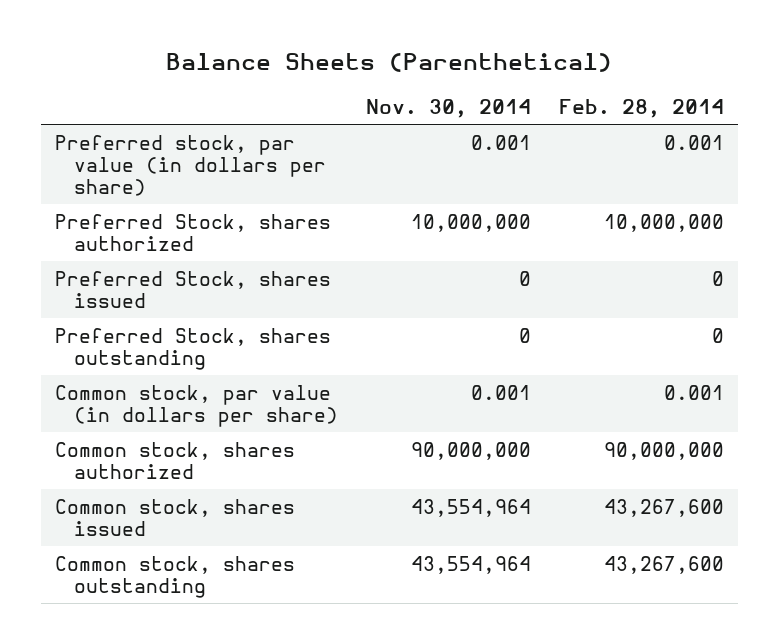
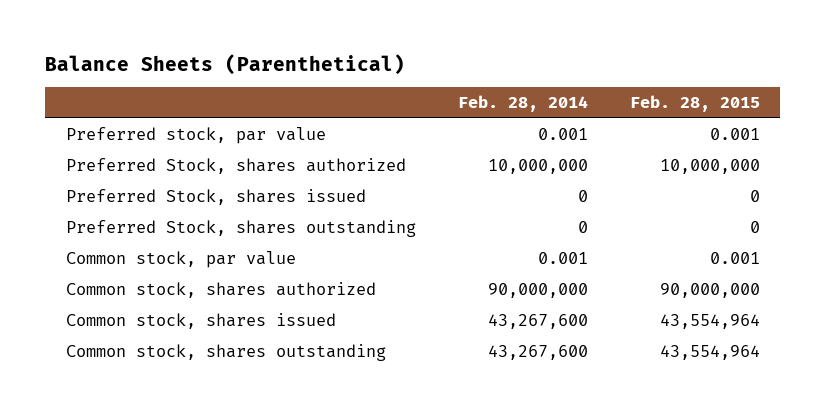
- | Nov. 30, 2014 | Feb. 28, 2014
+ | Feb. 28, 2014 | Feb. 28, 2015
- Preferred stock, par value (in dollars per share) | 0.001 | 0.001
+ Preferred stock, par value | 0.001 | 0.001
- Common stock, par value (in dollars per share) | 0.001 | 0.001
+ Common stock, par value | 0.001 | 0.001

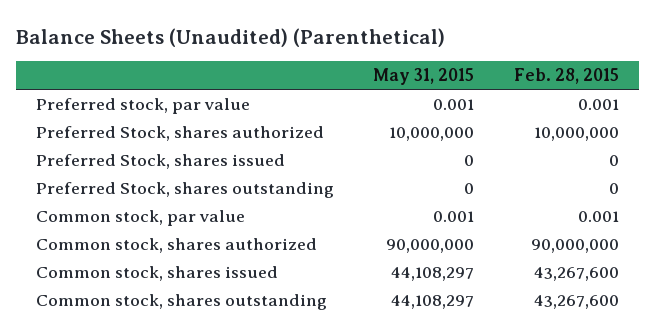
- Balance Sheets (Parenthetical)
+ Balance Sheets (Unaudited) (Parenthetical)
- | Feb. 28, 2014 | Feb. 28, 2015
+ | May 31, 2015 | Feb. 28, 2015
- Common stock, shares issued | 43,267,600 | 43,554,964
- Common stock, shares outstanding | 43,267,600 | 43,554,964
+ Common stock, shares issued | 44,108,297 | 43,267,600
+ Common stock, shares outstanding | 44,108,297 | 43,267,600

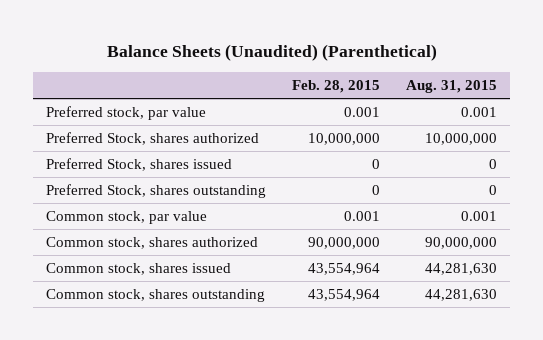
- | May 31, 2015 | Feb. 28, 2015
+ | Feb. 28, 2015 | Aug. 31, 2015
- Common stock, shares issued | 44,108,297 | 43,267,600
- Common stock, shares outstanding | 44,108,297 | 43,267,600
+ Common stock, shares issued | 43,554,964 | 44,281,630
+ Common stock, shares outstanding | 43,554,964 | 44,281,630

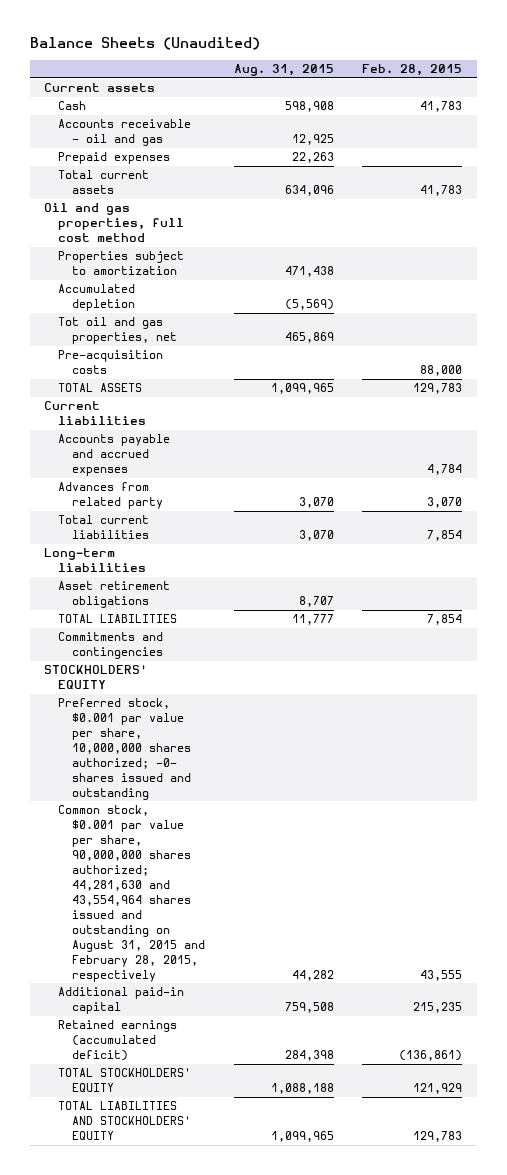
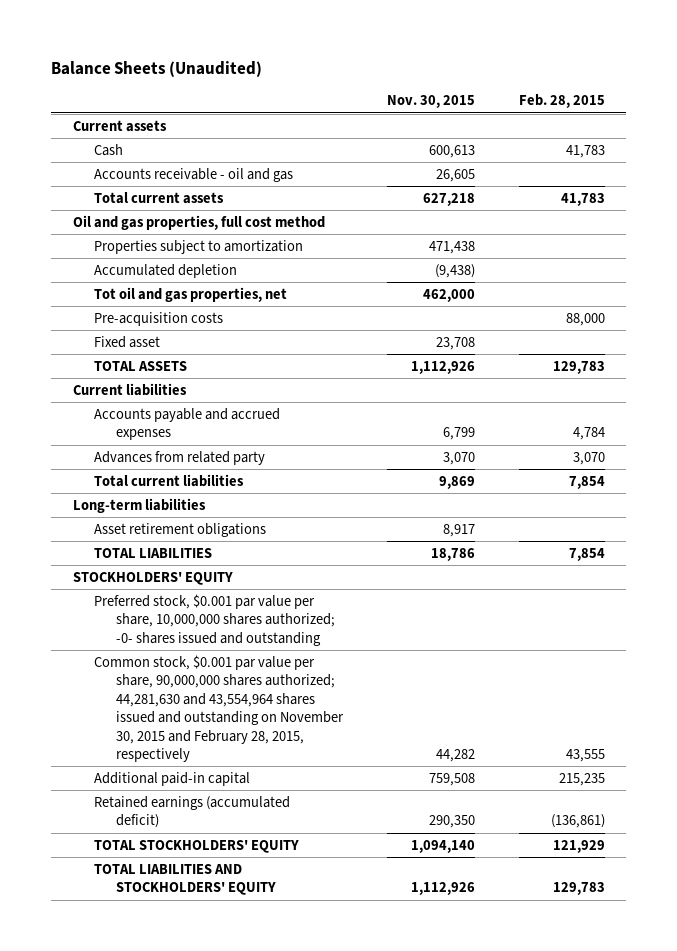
- | Aug. 31, 2015 | Feb. 28, 2015
+ | Nov. 30, 2015 | Feb. 28, 2015
- Prepaid expenses | 22,263 |
+ Fixed asset | 23,708 |
- Commitments and contingencies
- Common stock, $0.001 par value per share, 90,000,000 shares authorized; 44,281,630 and 43,554,964 shares issued and outstanding on August 31, 2015 and February 28, 2015, respectively | 44,282 | 43,555
+ Common stock, $0.001 par value per share, 90,000,000 shares authorized; 44,281,630 and 43,554,964 shares issued and outstanding on November 30, 2015 and February 28, 2015, respectively | 44,282 | 43,555

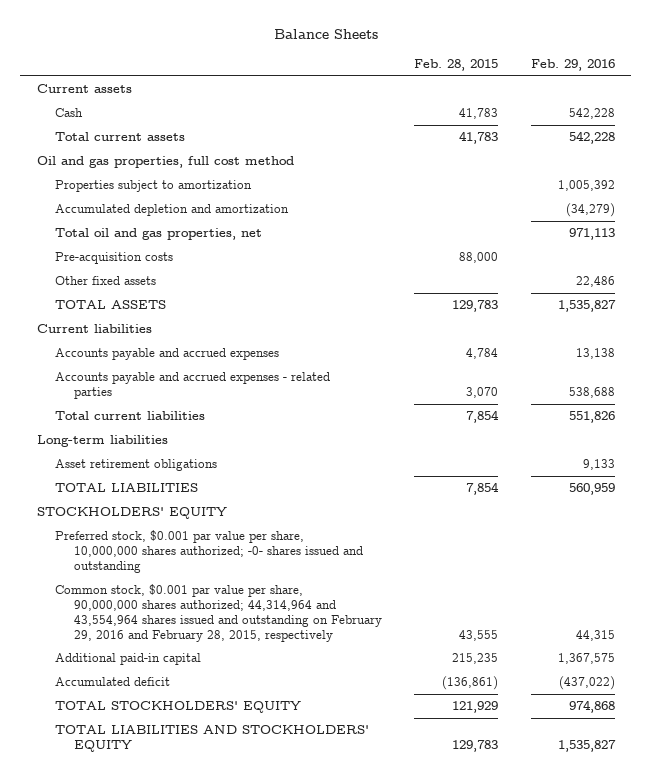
- Balance Sheets (Unaudited)
+ Balance Sheets
- | Nov. 30, 2015 | Feb. 28, 2015
+ | Feb. 28, 2015 | Feb. 29, 2016
- Accounts receivable - oil and gas | 26,605 |
- Accumulated depletion | (9,438) |
- Tot oil and gas properties, net | 462,000 |
+ Accumulated depletion and amortization | | (34,279)
+ Total oil and gas properties, net | | 971,113
- Fixed asset | 23,708 |
+ Other fixed assets | | 22,486
- Advances from related party | 3,070 | 3,070
+ Accounts payable and accrued expenses - related parties | 3,070 | 538,688
- Common stock, $0.001 par value per share, 90,000,000 shares authorized; 44,281,630 and 43,554,964 shares issued and outstanding on November 30, 2015 and February 28, 2015, respectively | 44,282 | 43,555
+ Common stock, $0.001 par value per share, 90,000,000 shares authorized; 44,314,964 and 43,554,964 shares issued and outstanding on February 29, 2016 and February 28, 2015, respectively | 43,555 | 44,315
- Retained earnings (accumulated deficit) | 290,350 | (136,861)
+ Accumulated deficit | (136,861) | (437,022)

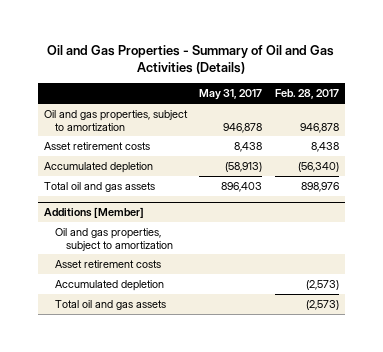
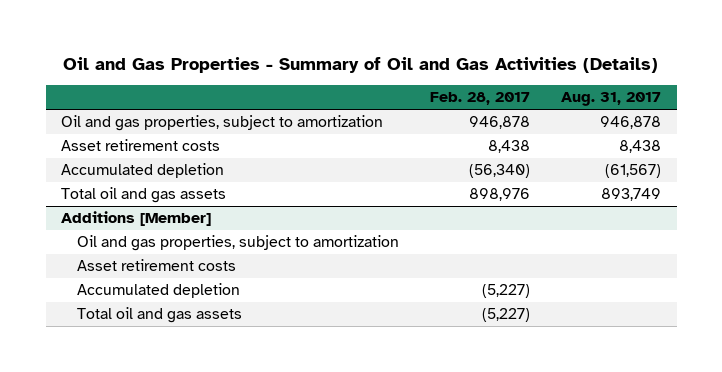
- | May 31, 2017 | Feb. 28, 2017
+ | Feb. 28, 2017 | Aug. 31, 2017
@ Additions [Member]
- Accumulated depletion | | (2,573)
- Total oil and gas assets | | (2,573)
+ Accumulated depletion | (5,227) |
+ Total oil and gas assets | (5,227) |

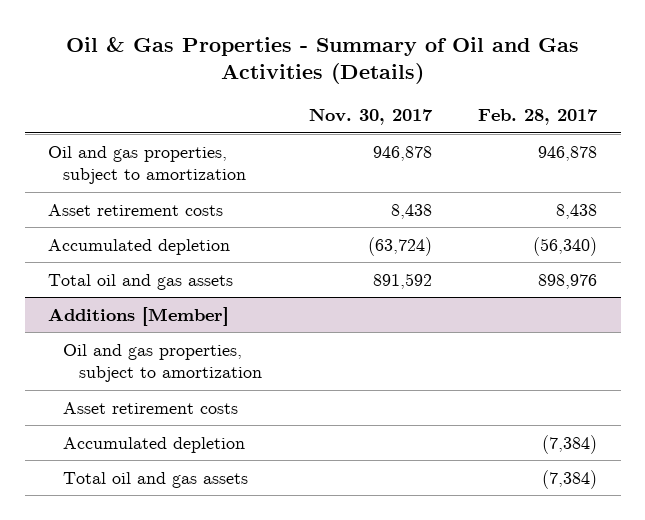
- Oil and Gas Properties - Summary of Oil and Gas Activities (Details)
+ Oil & Gas Properties - Summary of Oil and Gas Activities (Details)
- | Feb. 28, 2017 | Aug. 31, 2017
+ | Nov. 30, 2017 | Feb. 28, 2017
@ Additions [Member]
- Accumulated depletion | (5,227) |
- Total oil and gas assets | (5,227) |
+ Accumulated depletion | | (7,384)
+ Total oil and gas assets | | (7,384)

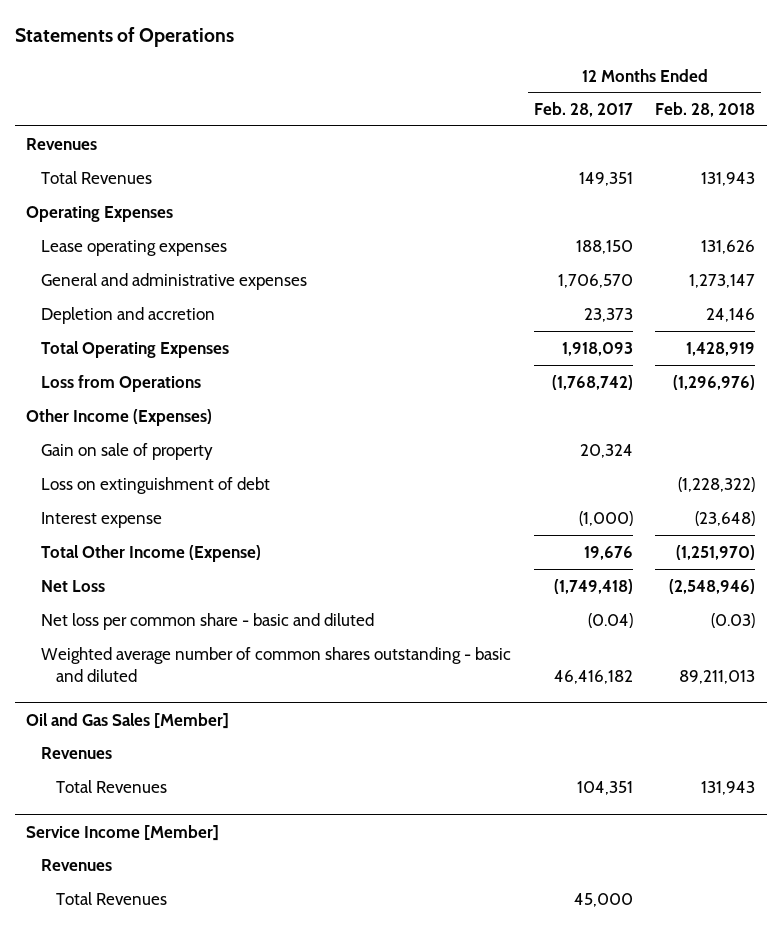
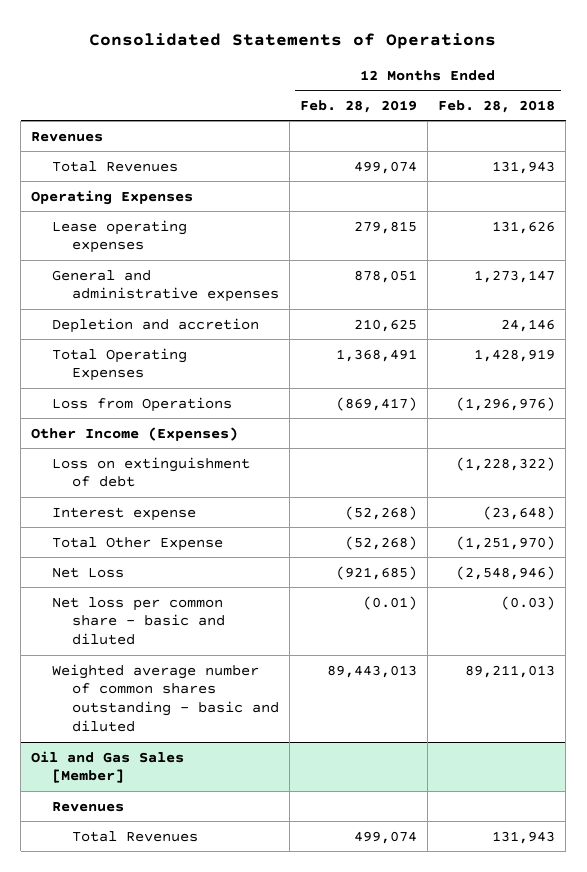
- Statements of Operations
+ Consolidated Statements of Operations
- | 12 Months Ended Feb. 28, 2017 | 12 Months Ended Feb. 28, 2018
+ | 12 Months Ended Feb. 28, 2019 | 12 Months Ended Feb. 28, 2018
- Gain on sale of property | 20,324 |
- Total Other Income (Expense) | 19,676 | (1,251,970)
+ Total Other Expense | (52,268) | (1,251,970)
- Service Income [Member]
- Revenues
- Total Revenues | 45,000 |

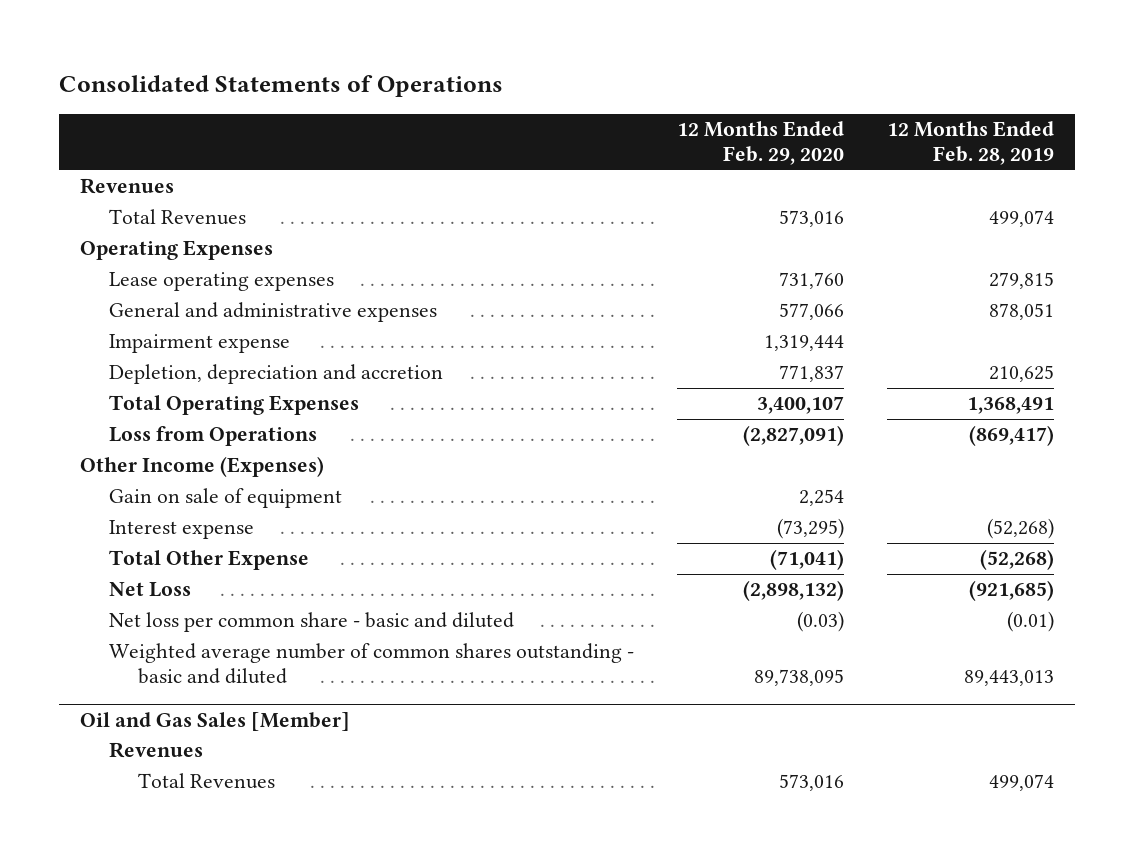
- | 12 Months Ended Feb. 28, 2019 | 12 Months Ended Feb. 28, 2018
+ | 12 Months Ended Feb. 29, 2020 | 12 Months Ended Feb. 28, 2019
- Depletion and accretion | 210,625 | 24,146
+ Impairment expense | 1,319,444 |
+ Depletion, depreciation and accretion | 771,837 | 210,625
- Loss on extinguishment of debt | | (1,228,322)
+ Gain on sale of equipment | 2,254 |

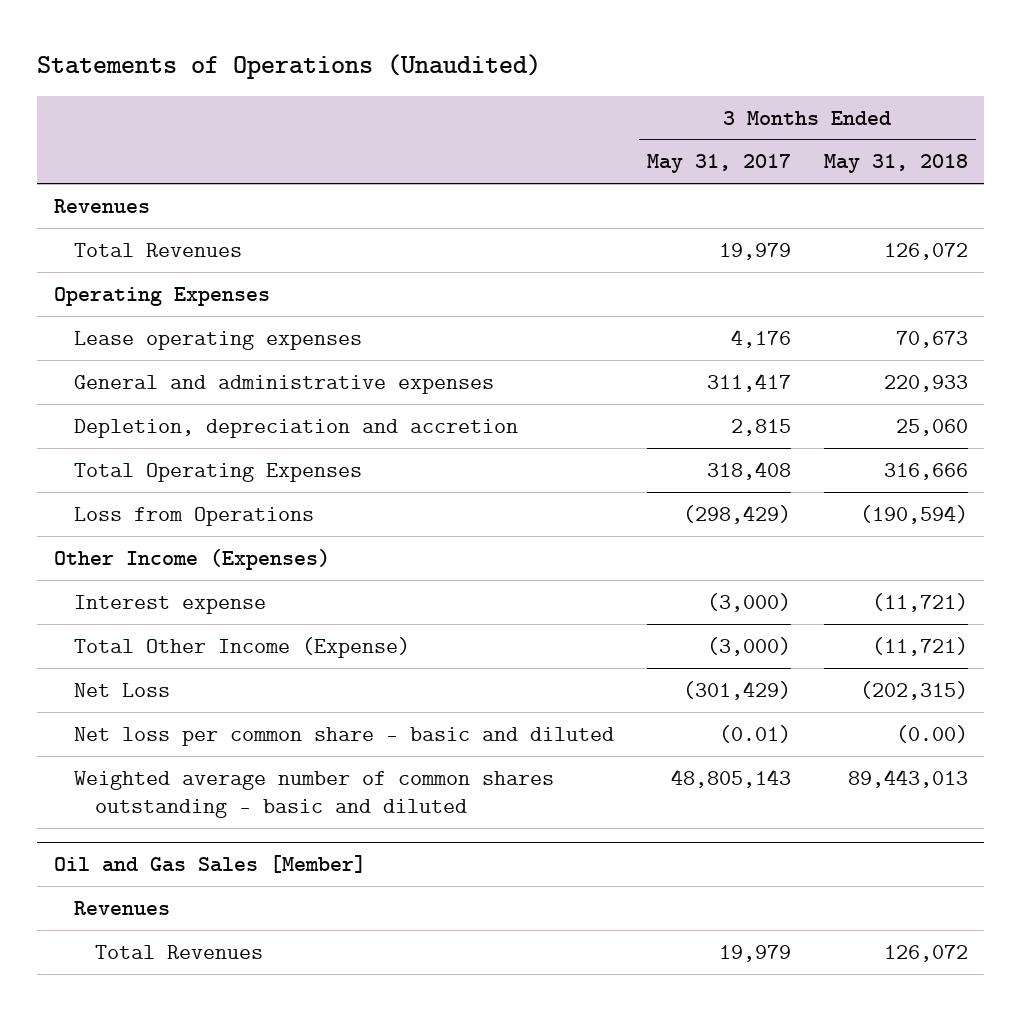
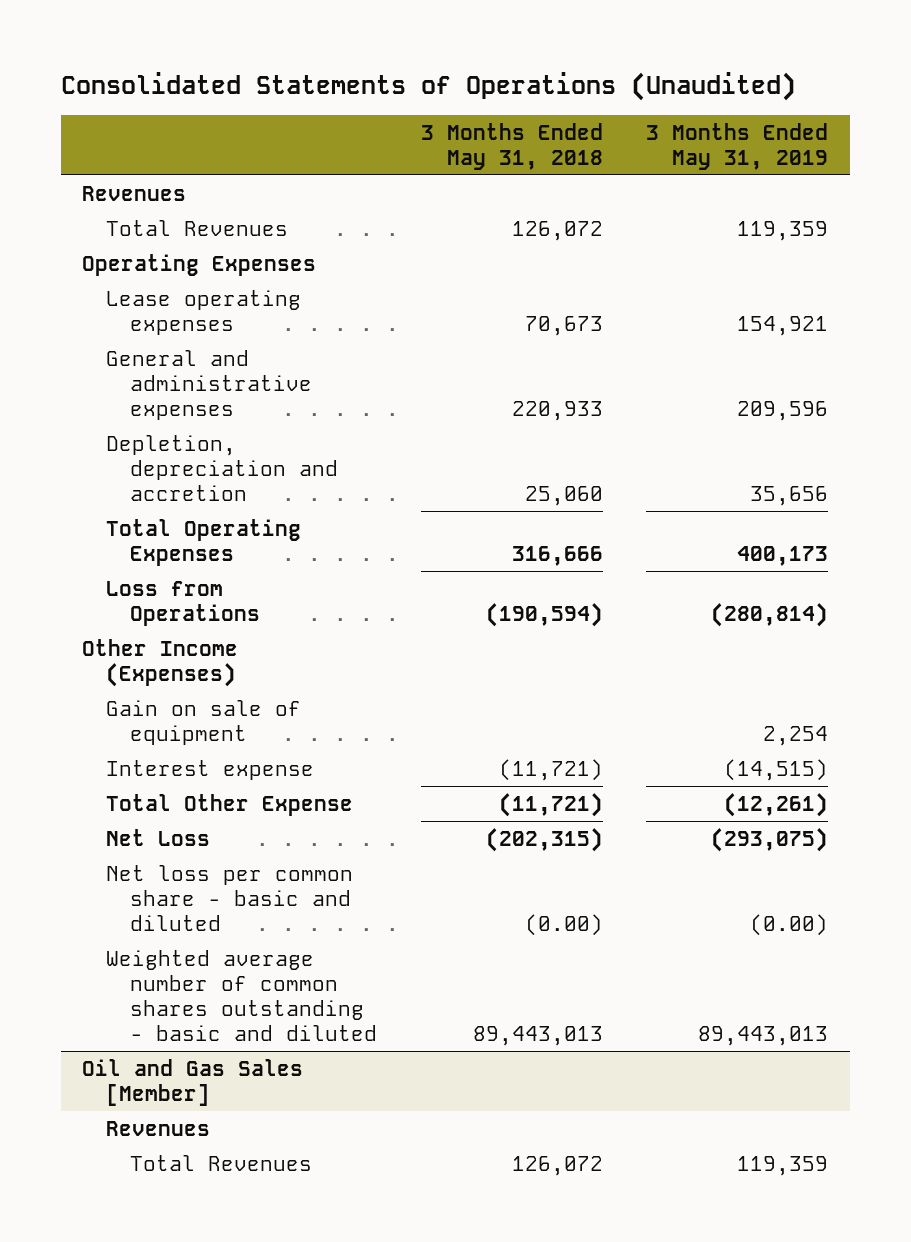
- Statements of Operations (Unaudited)
+ Consolidated Statements of Operations (Unaudited)
- | 3 Months Ended May 31, 2017 | 3 Months Ended May 31, 2018
+ | 3 Months Ended May 31, 2018 | 3 Months Ended May 31, 2019
+ Gain on sale of equipment | | 2,254
- Total Other Income (Expense) | (3,000) | (11,721)
+ Total Other Expense | (11,721) | (12,261)

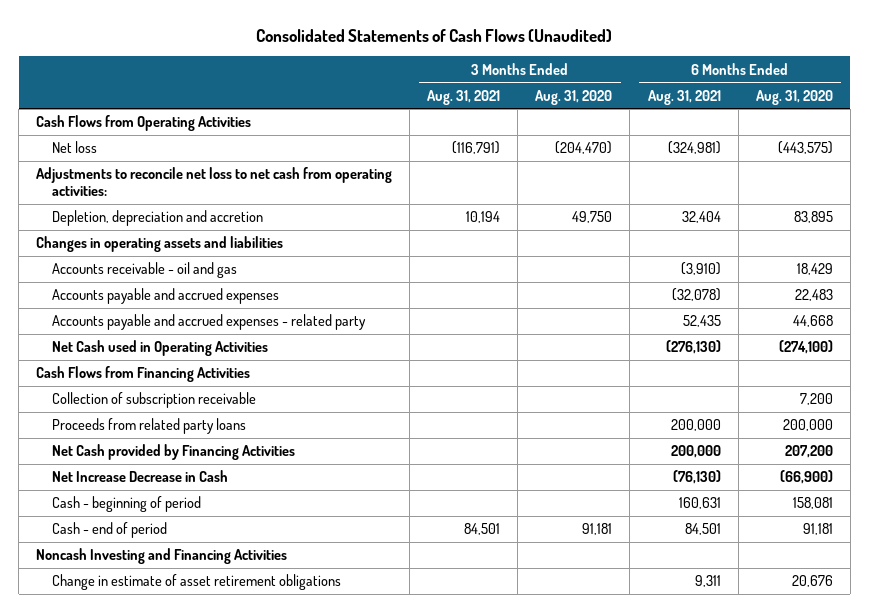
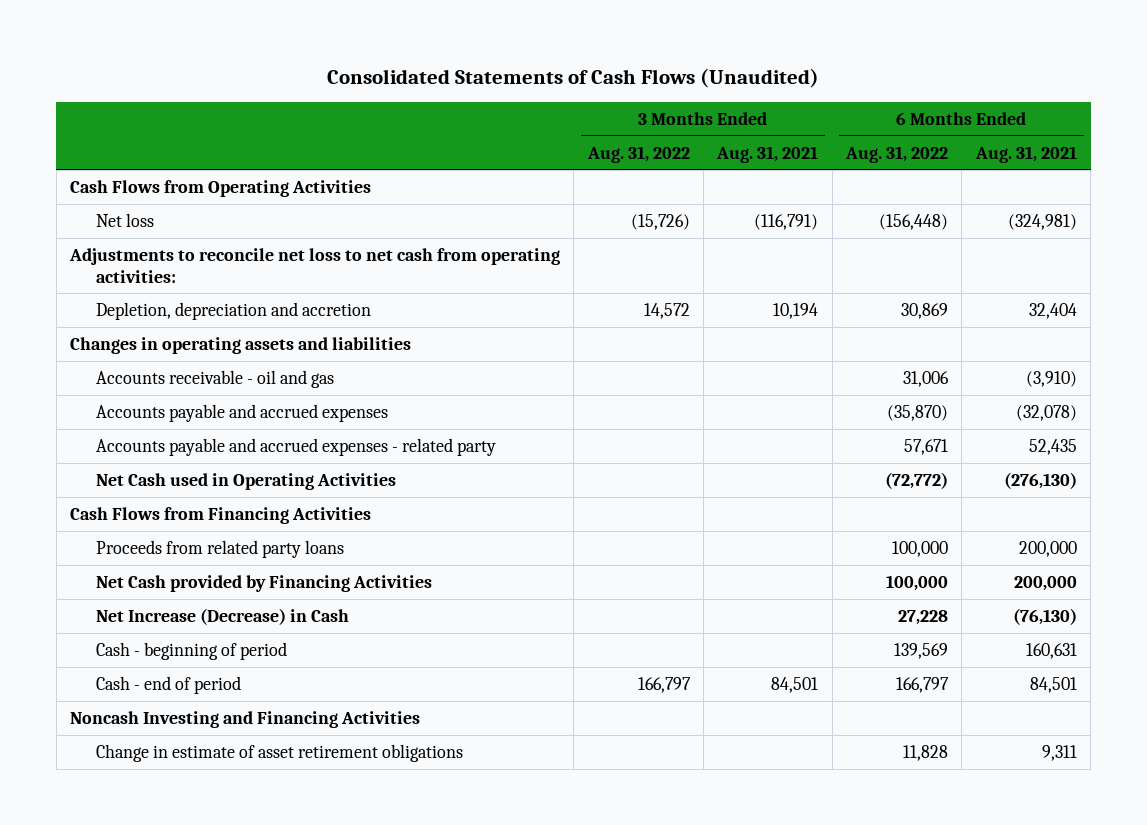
- | 3 Months Ended Aug. 31, 2021 | 3 Months Ended Aug. 31, 2020 | 6 Months Ended Aug. 31, 2021 | 6 Months Ended Aug. 31, 2020
+ | 3 Months Ended Aug. 31, 2022 | 3 Months Ended Aug. 31, 2021 | 6 Months Ended Aug. 31, 2022 | 6 Months Ended Aug. 31, 2021
- Collection of subscription receivable | | | | 7,200
- Net Increase Decrease in Cash | | | (76,130) | (66,900)
+ Net Increase (Decrease) in Cash | | | 27,228 | (76,130)

